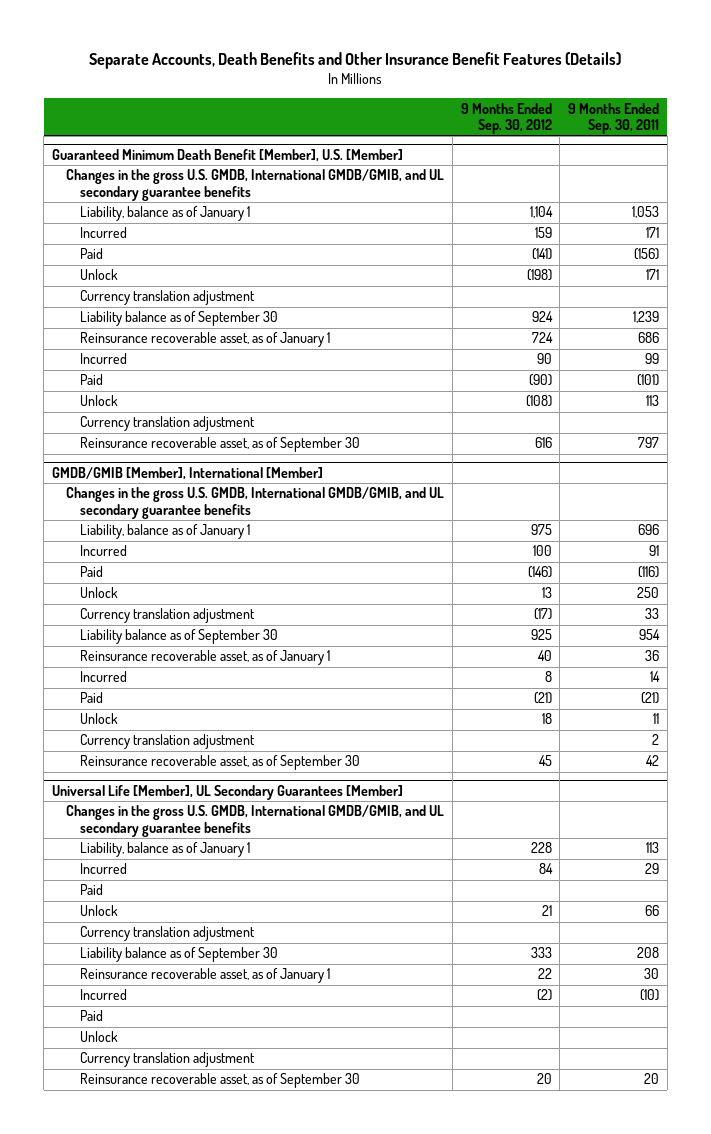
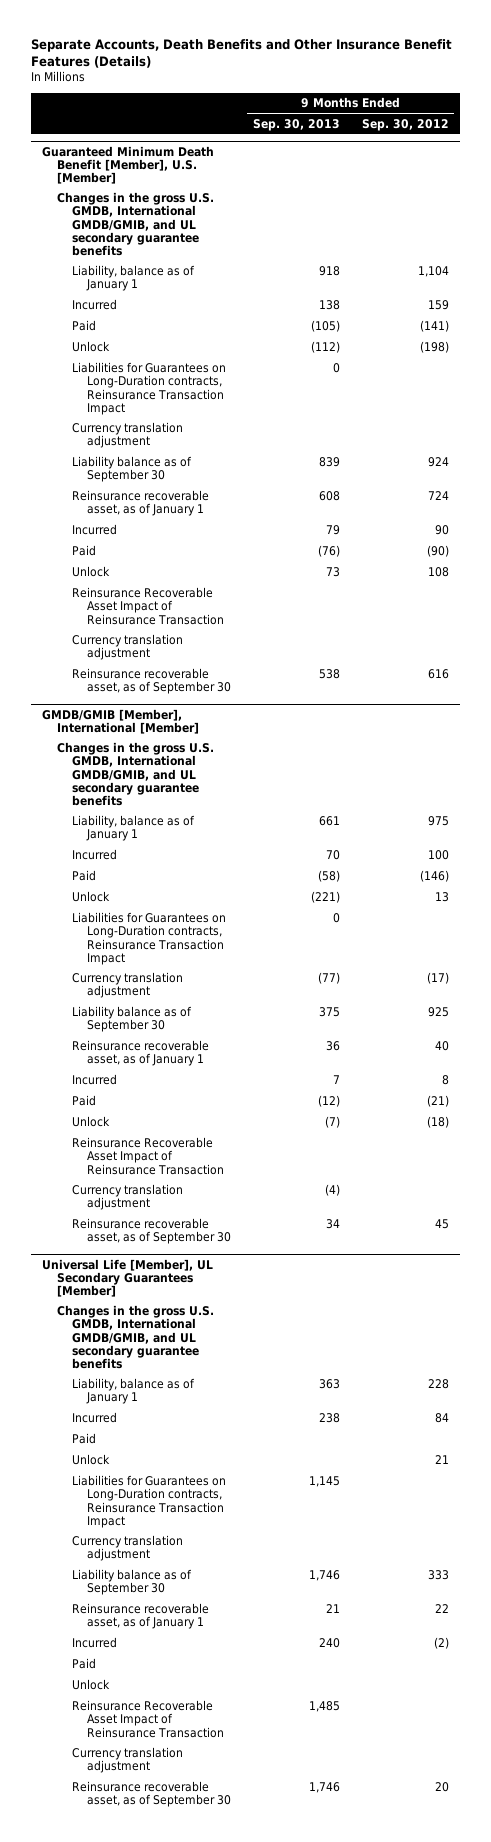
- | 9 Months Ended Sep. 30, 2012 | 9 Months Ended Sep. 30, 2011
+ | 9 Months Ended Sep. 30, 2013 | 9 Months Ended Sep. 30, 2012
@ Guaranteed Minimum Death Benefit [Member], U.S. [Member]
+ Liabilities for Guarantees on Long-Duration contracts, Reinsurance Transaction Impact | 0 |
- Unlock | (108) | 113
+ Unlock | 73 | 108
+ Reinsurance Recoverable Asset Impact of Reinsurance Transaction
@ GMDB/GMIB [Member], International [Member]
+ Liabilities for Guarantees on Long-Duration contracts, Reinsurance Transaction Impact | 0 |
- Unlock | 18 | 11
+ Unlock | (7) | (18)
+ Reinsurance Recoverable Asset Impact of Reinsurance Transaction
@ Universal Life [Member], UL Secondary Guarantees [Member]
+ Liabilities for Guarantees on Long-Duration contracts, Reinsurance Transaction Impact | 1,145 |
+ Reinsurance Recoverable Asset Impact of Reinsurance Transaction | 1,485 |

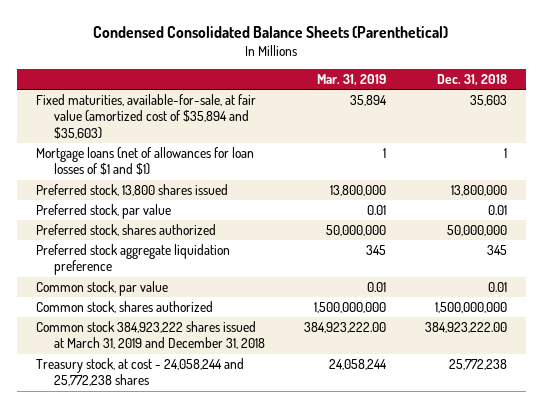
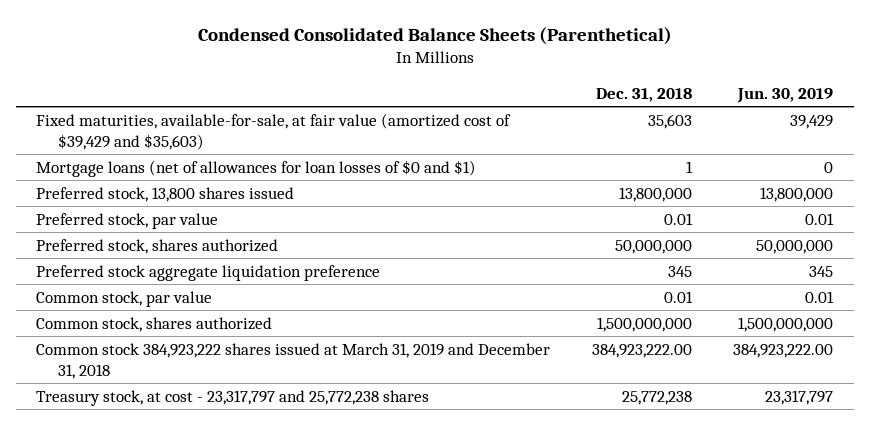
- | Mar. 31, 2019 | Dec. 31, 2018
+ | Dec. 31, 2018 | Jun. 30, 2019
- Fixed maturities, available-for-sale, at fair value (amortized cost of $35,894 and $35,603) | 35,894 | 35,603
- Mortgage loans (net of allowances for loan losses of $1 and $1) | 1 | 1
+ Fixed maturities, available-for-sale, at fair value (amortized cost of $39,429 and $35,603) | 35,603 | 39,429
+ Mortgage loans (net of allowances for loan losses of $0 and $1) | 1 | 0
- Treasury stock, at cost - 24,058,244 and 25,772,238 shares | 24,058,244 | 25,772,238
+ Treasury stock, at cost - 23,317,797 and 25,772,238 shares | 25,772,238 | 23,317,797

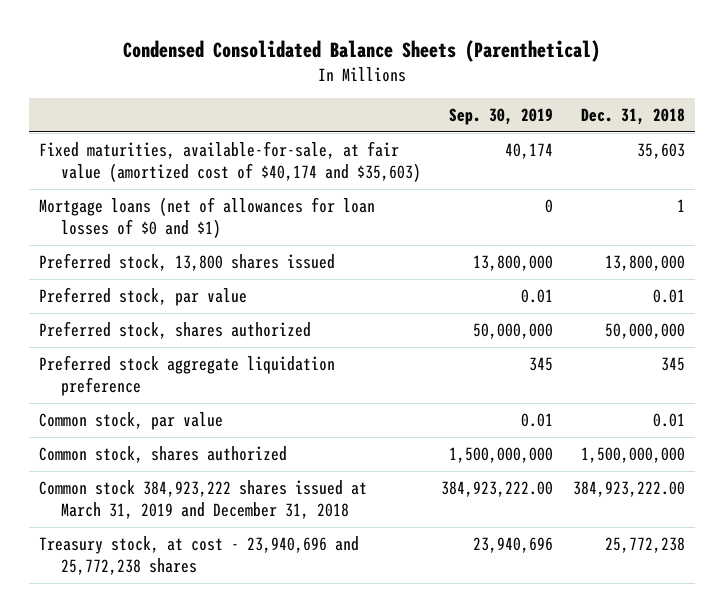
- | Dec. 31, 2018 | Jun. 30, 2019
+ | Sep. 30, 2019 | Dec. 31, 2018
- Fixed maturities, available-for-sale, at fair value (amortized cost of $39,429 and $35,603) | 35,603 | 39,429
+ Fixed maturities, available-for-sale, at fair value (amortized cost of $40,174 and $35,603) | 40,174 | 35,603
- Treasury stock, at cost - 23,317,797 and 25,772,238 shares | 25,772,238 | 23,317,797
+ Treasury stock, at cost - 23,940,696 and 25,772,238 shares | 23,940,696 | 25,772,238

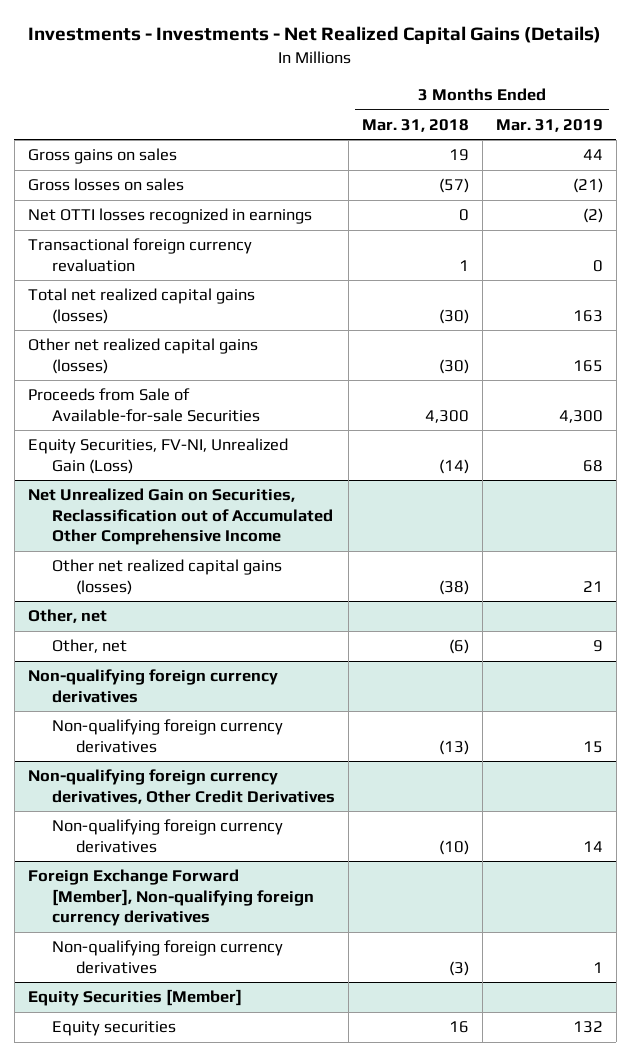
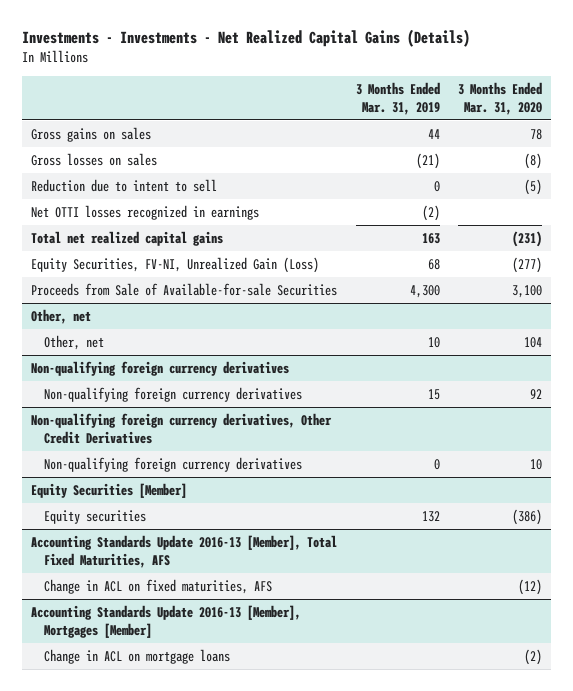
- | 3 Months Ended Mar. 31, 2018 | 3 Months Ended Mar. 31, 2019
+ | 3 Months Ended Mar. 31, 2019 | 3 Months Ended Mar. 31, 2020
+ Reduction due to intent to sell | 0 | (5)
- Transactional foreign currency revaluation | 1 | 0
- Total net realized capital gains (losses) | (30) | 163
- Other net realized capital gains (losses) | (30) | 165
+ Total net realized capital gains | 163 | (231)
- Net Unrealized Gain on Securities, Reclassification out of Accumulated Other Comprehensive Income
- Other net realized capital gains (losses) | (38) | 21
moved down: Proceeds from Sale of Available-for-sale Securities | 4,300 | 3,100
@ Other, net
- Other, net | (6) | 9
+ Other, net | 10 | 104
@ Non-qualifying foreign currency derivatives, Other Credit Derivatives
- Non-qualifying foreign currency derivatives | (10) | 14
- Foreign Exchange Forward [Member], Non-qualifying foreign currency derivatives
- Non-qualifying foreign currency derivatives | (3) | 1
@ Non-qualifying foreign currency derivatives, Other Credit Derivatives
+ Non-qualifying foreign currency derivatives | 0 | 10
+ Accounting Standards Update 2016-13 [Member], Total Fixed Maturities, AFS
+ Change in ACL on fixed maturities, AFS | | (12)
+ Accounting Standards Update 2016-13 [Member], Mortgages [Member]
+ Change in ACL on mortgage loans | | (2)

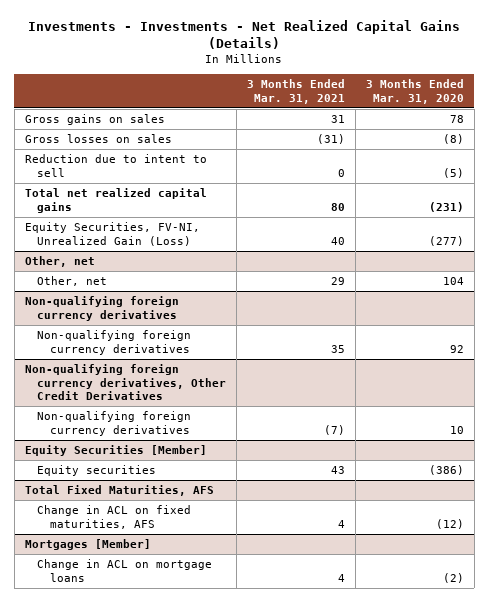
- | 3 Months Ended Mar. 31, 2019 | 3 Months Ended Mar. 31, 2020
+ | 3 Months Ended Mar. 31, 2021 | 3 Months Ended Mar. 31, 2020
- Net OTTI losses recognized in earnings | (2) |
- Proceeds from Sale of Available-for-sale Securities | 4,300 | 3,100
- Accounting Standards Update 2016-13 [Member], Total Fixed Maturities, AFS
+ Total Fixed Maturities, AFS
- Accounting Standards Update 2016-13 [Member], Mortgages [Member]
+ Mortgages [Member]

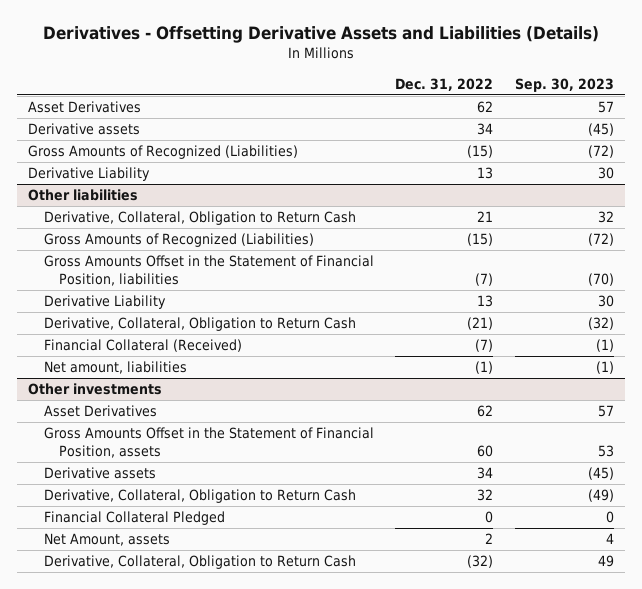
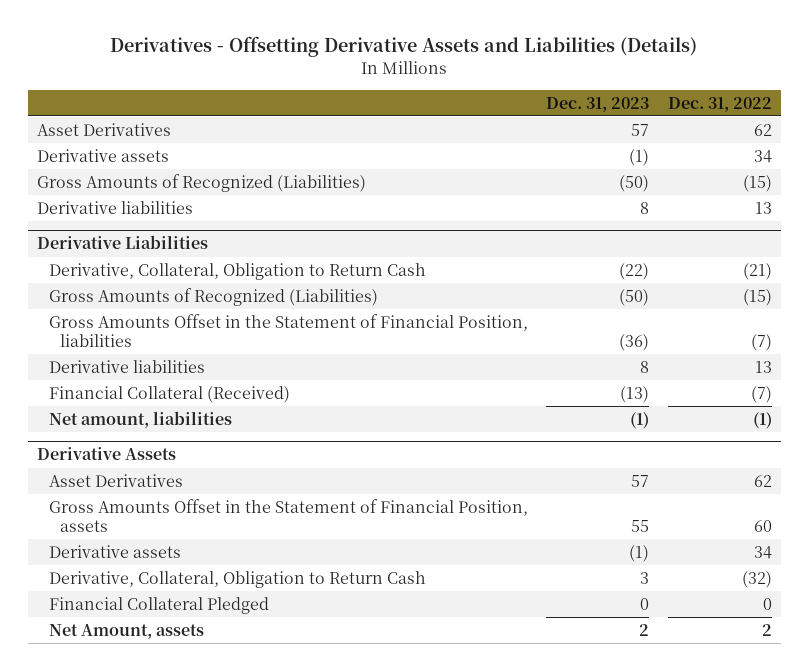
- | Dec. 31, 2022 | Sep. 30, 2023
+ | Dec. 31, 2023 | Dec. 31, 2022
- Derivative Liability | 13 | 30
- Other liabilities
- Derivative, Collateral, Obligation to Return Cash | 21 | 32
+ Derivative liabilities | 8 | 13
+ Derivative Liabilities
+ Derivative, Collateral, Obligation to Return Cash | (22) | (21)
- Derivative Liability | 13 | 30
- Derivative, Collateral, Obligation to Return Cash | (21) | (32)
+ Derivative liabilities | 8 | 13
- Other investments
+ Derivative Assets
- Derivative, Collateral, Obligation to Return Cash | 32 | (49)
+ Derivative, Collateral, Obligation to Return Cash | 3 | (32)
- Derivative, Collateral, Obligation to Return Cash | (32) | 49

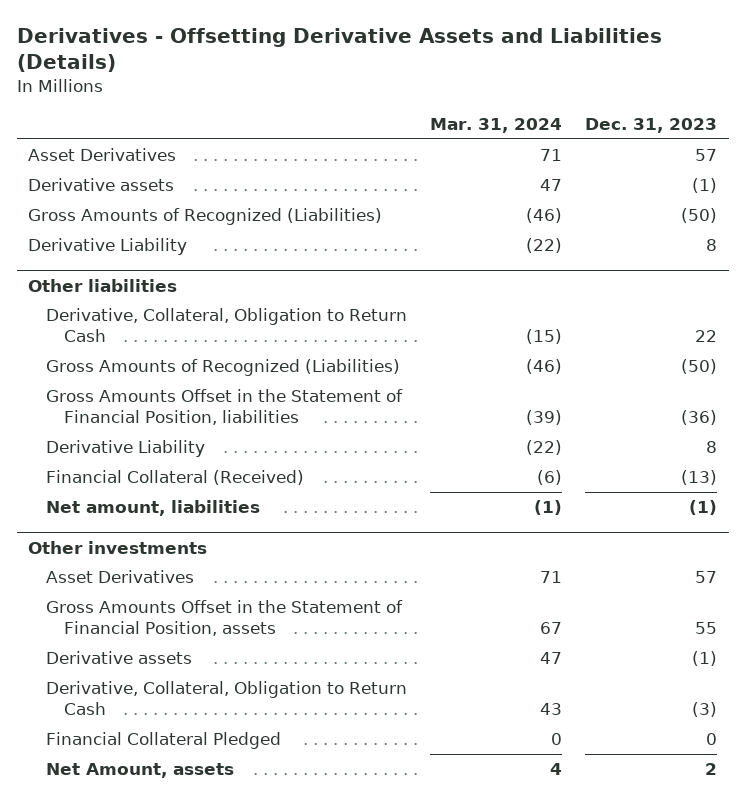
- | Dec. 31, 2023 | Dec. 31, 2022
+ | Mar. 31, 2024 | Dec. 31, 2023
- Derivative liabilities | 8 | 13
- Derivative Liabilities
- Derivative, Collateral, Obligation to Return Cash | (22) | (21)
+ Derivative Liability | (22) | 8
+ Other liabilities
+ Derivative, Collateral, Obligation to Return Cash | (15) | 22
- Derivative liabilities | 8 | 13
+ Derivative Liability | (22) | 8
- Derivative Assets
+ Other investments
- Derivative, Collateral, Obligation to Return Cash | 3 | (32)
+ Derivative, Collateral, Obligation to Return Cash | 43 | (3)

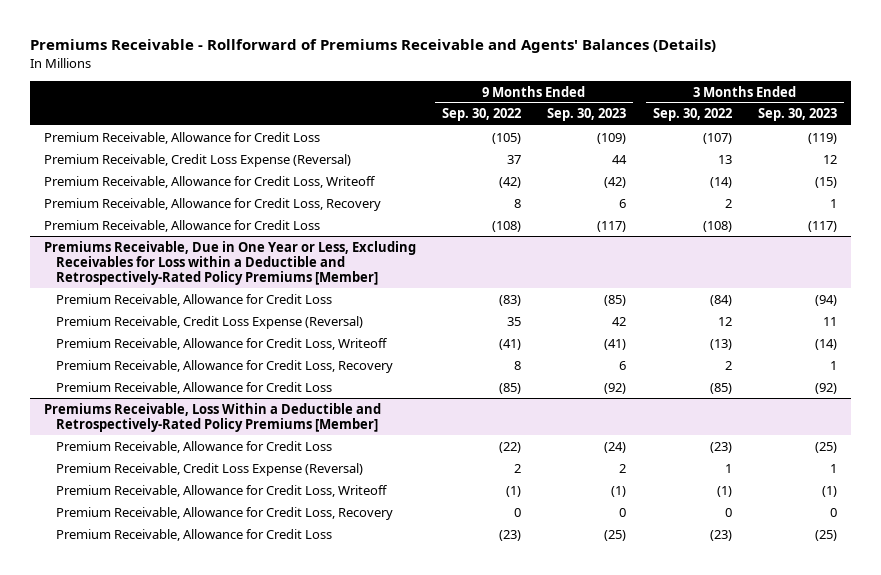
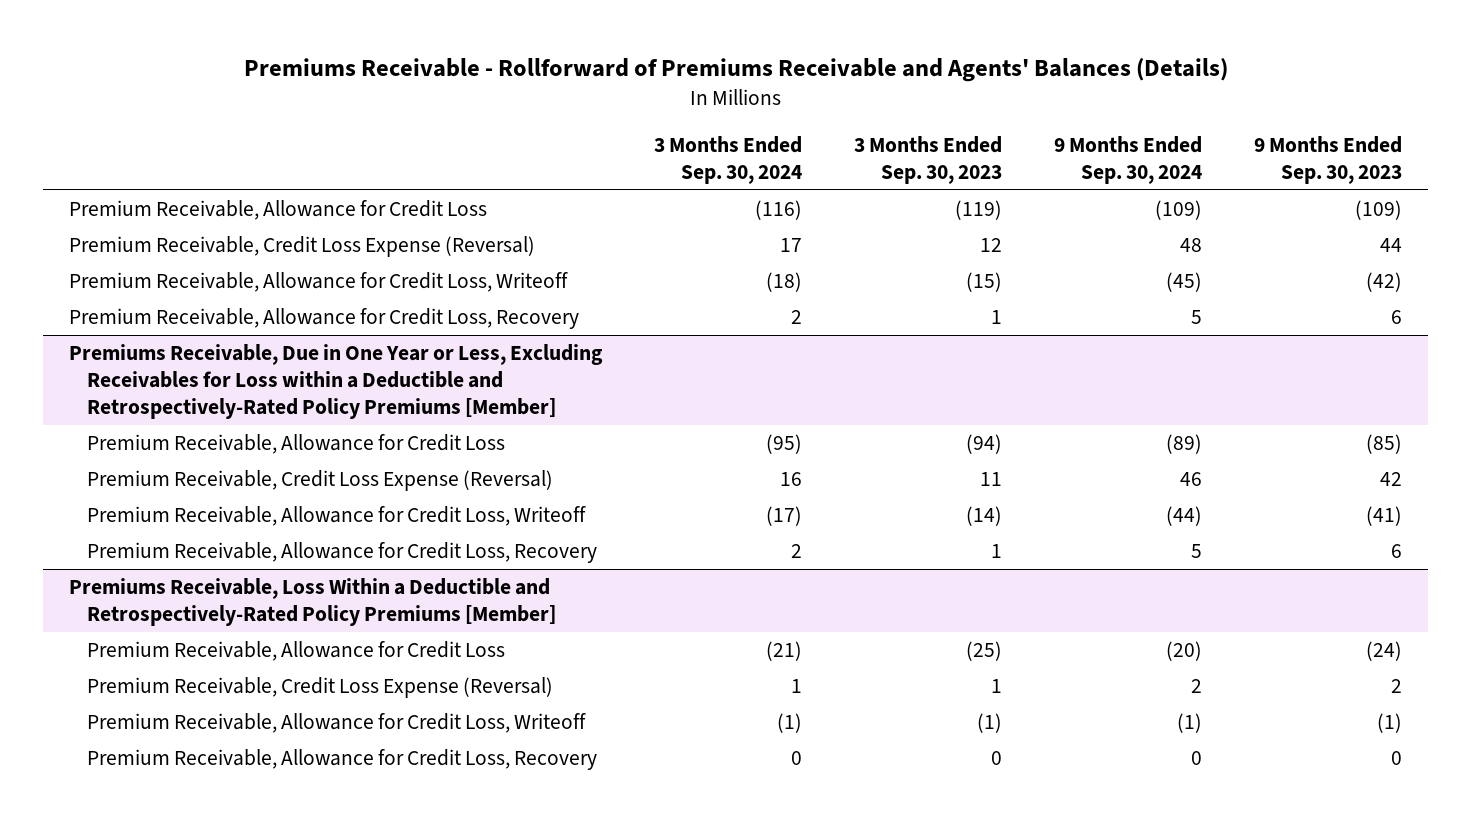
- | 9 Months Ended Sep. 30, 2022 | 9 Months Ended Sep. 30, 2023 | 3 Months Ended Sep. 30, 2022 | 3 Months Ended Sep. 30, 2023
+ | 3 Months Ended Sep. 30, 2024 | 3 Months Ended Sep. 30, 2023 | 9 Months Ended Sep. 30, 2024 | 9 Months Ended Sep. 30, 2023
- Premium Receivable, Allowance for Credit Loss | (108) | (117) | (108) | (117)
@ Premiums Receivable, Due in One Year or Less, Excluding Receivables for Loss within a Deductible and Retrospectively-Rated Policy Premiums [Member]
- Premium Receivable, Allowance for Credit Loss | (85) | (92) | (85) | (92)
@ Premiums Receivable, Loss Within a Deductible and Retrospectively-Rated Policy Premiums [Member]
- Premium Receivable, Allowance for Credit Loss | (23) | (25) | (23) | (25)

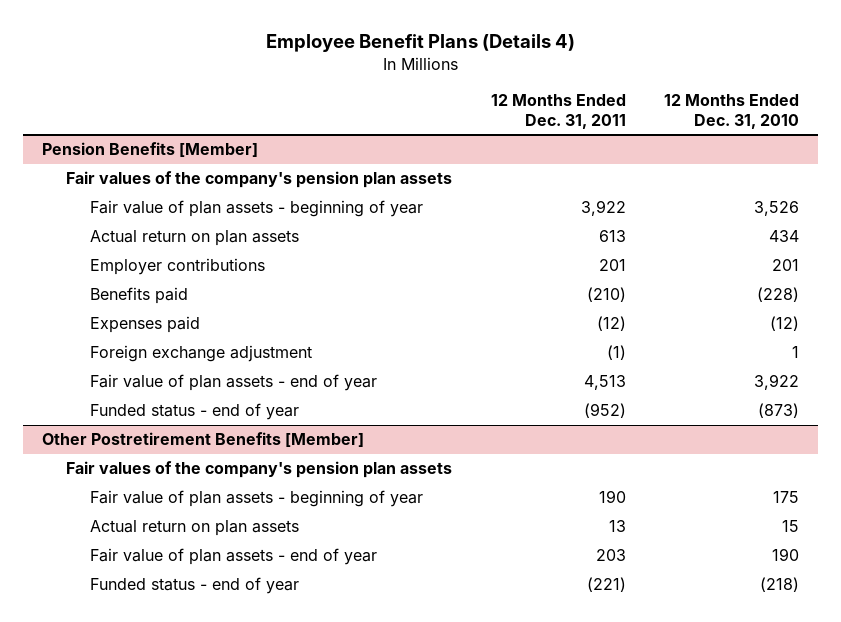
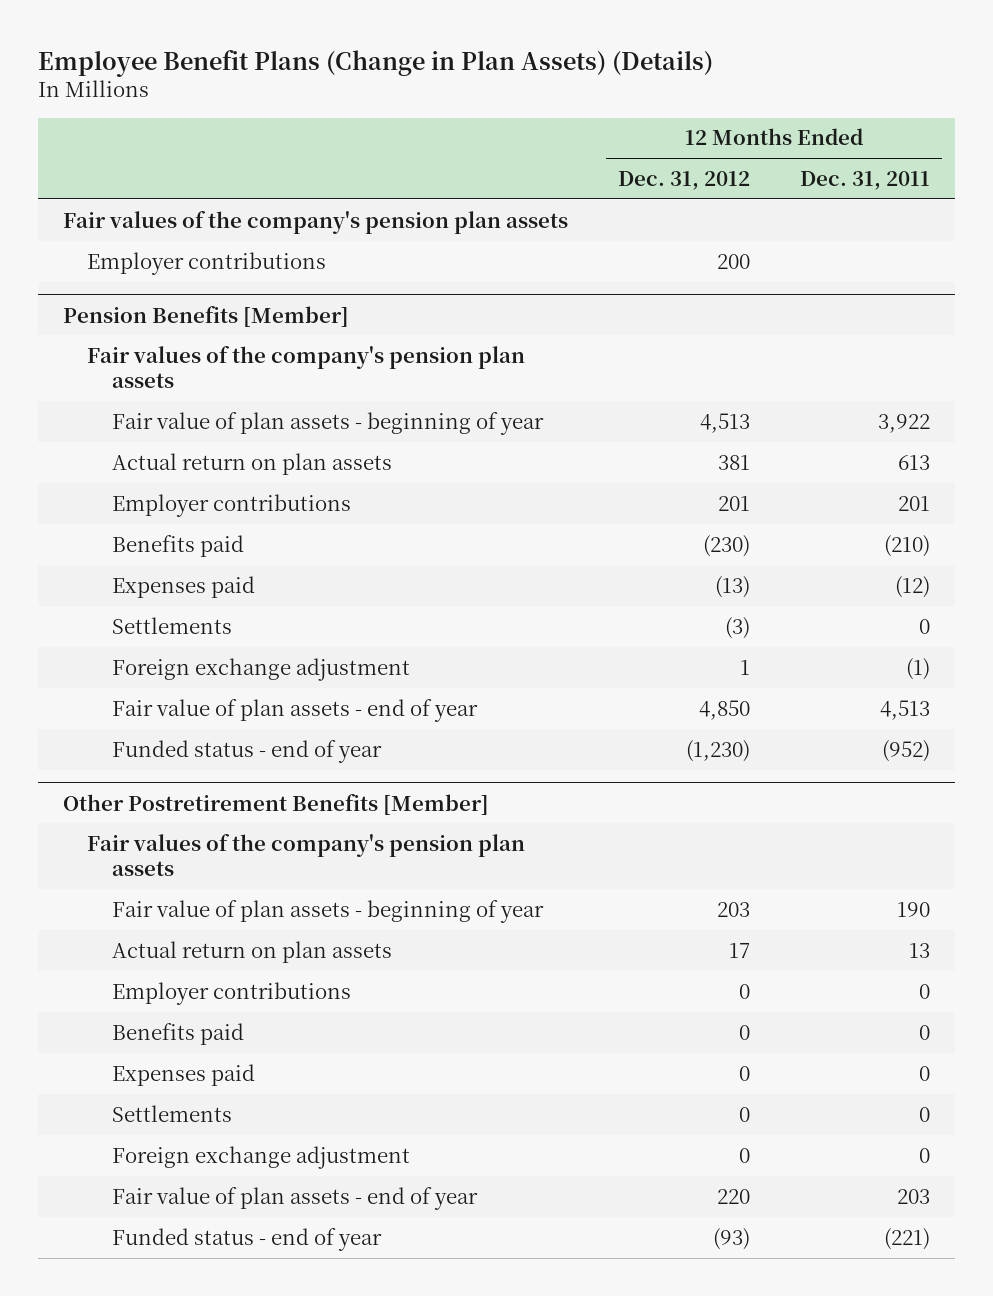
- Employee Benefit Plans (Details 4)
+ Employee Benefit Plans (Change in Plan Assets) (Details)
- | 12 Months Ended Dec. 31, 2011 | 12 Months Ended Dec. 31, 2010
+ | 12 Months Ended Dec. 31, 2012 | 12 Months Ended Dec. 31, 2011
+ Fair values of the company's pension plan assets
+ Employer contributions | 200 |
@ Pension Benefits [Member]
+ Settlements | (3) | 0
@ Other Postretirement Benefits [Member]
+ Employer contributions | 0 | 0
+ Benefits paid | 0 | 0
+ Expenses paid | 0 | 0
+ Settlements | 0 | 0
+ Foreign exchange adjustment | 0 | 0

